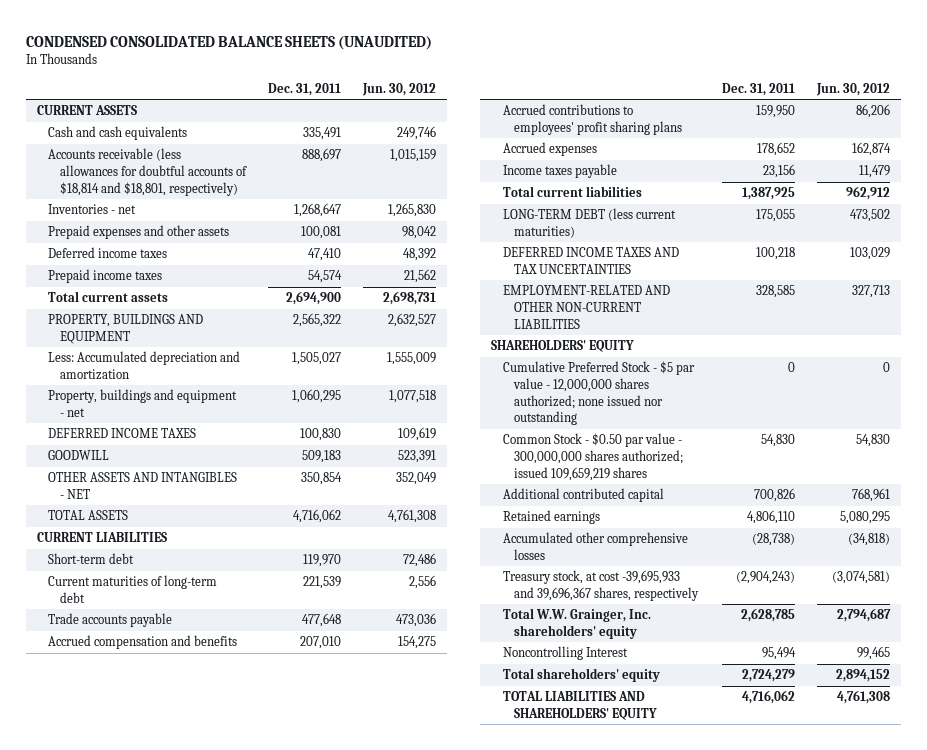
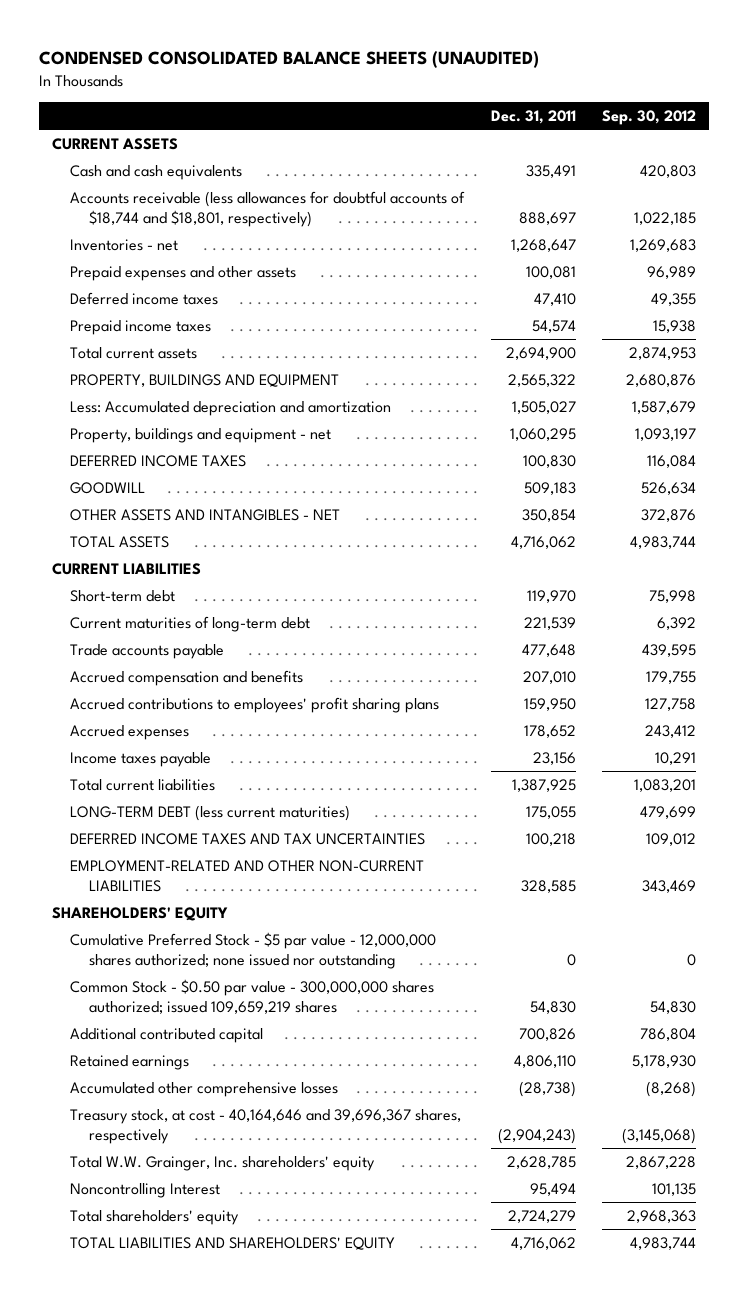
- | Dec. 31, 2011 | Jun. 30, 2012
+ | Dec. 31, 2011 | Sep. 30, 2012
- Accounts receivable (less allowances for doubtful accounts of $18,814 and $18,801, respectively) | 888,697 | 1,015,159
+ Accounts receivable (less allowances for doubtful accounts of $18,744 and $18,801, respectively) | 888,697 | 1,022,185
- Treasury stock, at cost -39,695,933 and 39,696,367 shares, respectively | (2,904,243) | (3,074,581)
+ Treasury stock, at cost - 40,164,646 and 39,696,367 shares, respectively | (2,904,243) | (3,145,068)

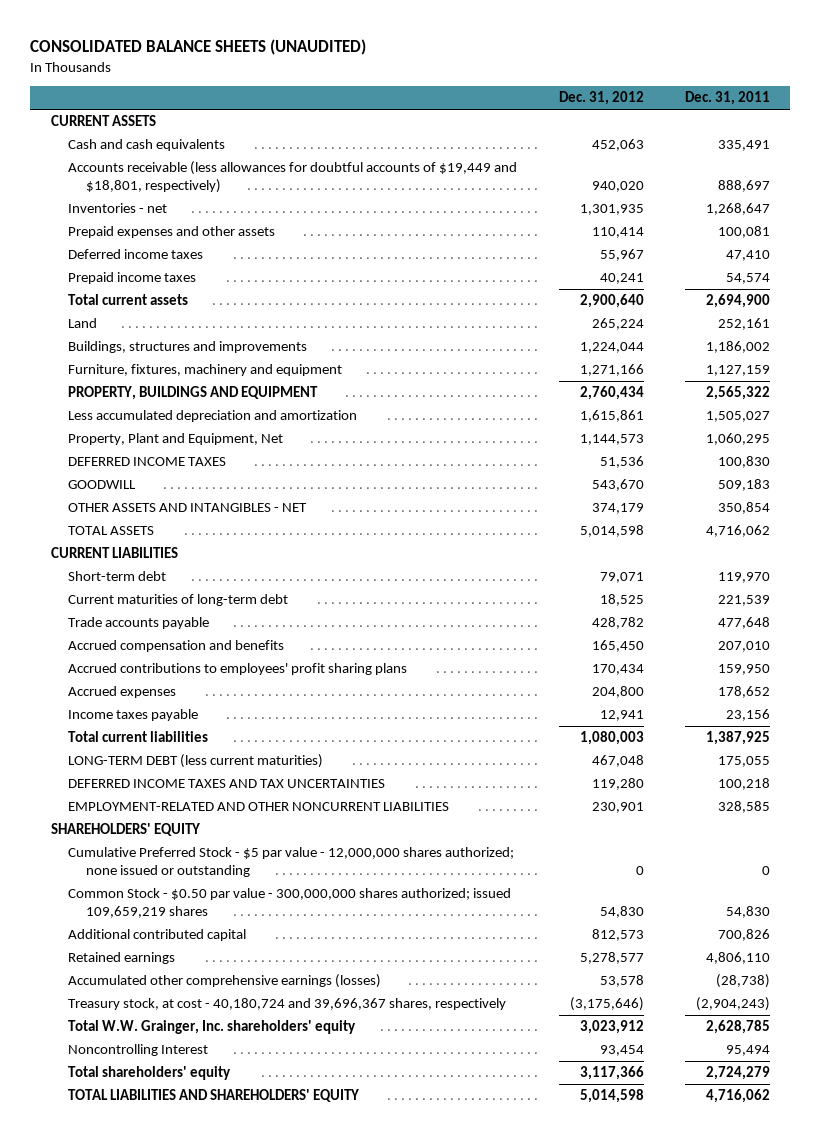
- CONDENSED CONSOLIDATED BALANCE SHEETS (UNAUDITED)
+ CONSOLIDATED BALANCE SHEETS (UNAUDITED)
- | Dec. 31, 2011 | Sep. 30, 2012
+ | Dec. 31, 2012 | Dec. 31, 2011
- Accounts receivable (less allowances for doubtful accounts of $18,744 and $18,801, respectively) | 888,697 | 1,022,185
+ Accounts receivable (less allowances for doubtful accounts of $19,449 and $18,801, respectively) | 940,020 | 888,697
+ Land | 265,224 | 252,161
+ Buildings, structures and improvements | 1,224,044 | 1,186,002
+ Furniture, fixtures, machinery and equipment | 1,271,166 | 1,127,159
- Less: Accumulated depreciation and amortization | 1,505,027 | 1,587,679
- Property, buildings and equipment - net | 1,060,295 | 1,093,197
+ Less accumulated depreciation and amortization | 1,615,861 | 1,505,027
+ Property, Plant and Equipment, Net | 1,144,573 | 1,060,295
- EMPLOYMENT-RELATED AND OTHER NON-CURRENT LIABILITIES | 328,585 | 343,469
+ EMPLOYMENT-RELATED AND OTHER NONCURRENT LIABILITIES | 230,901 | 328,585
- Cumulative Preferred Stock - $5 par value - 12,000,000 shares authorized; none issued nor outstanding | 0 | 0
+ Cumulative Preferred Stock - $5 par value - 12,000,000 shares authorized; none issued or outstanding | 0 | 0
- Accumulated other comprehensive losses | (28,738) | (8,268)
- Treasury stock, at cost - 40,164,646 and 39,696,367 shares, respectively | (2,904,243) | (3,145,068)
+ Accumulated other comprehensive earnings (losses) | 53,578 | (28,738)
+ Treasury stock, at cost - 40,180,724 and 39,696,367 shares, respectively | (3,175,646) | (2,904,243)

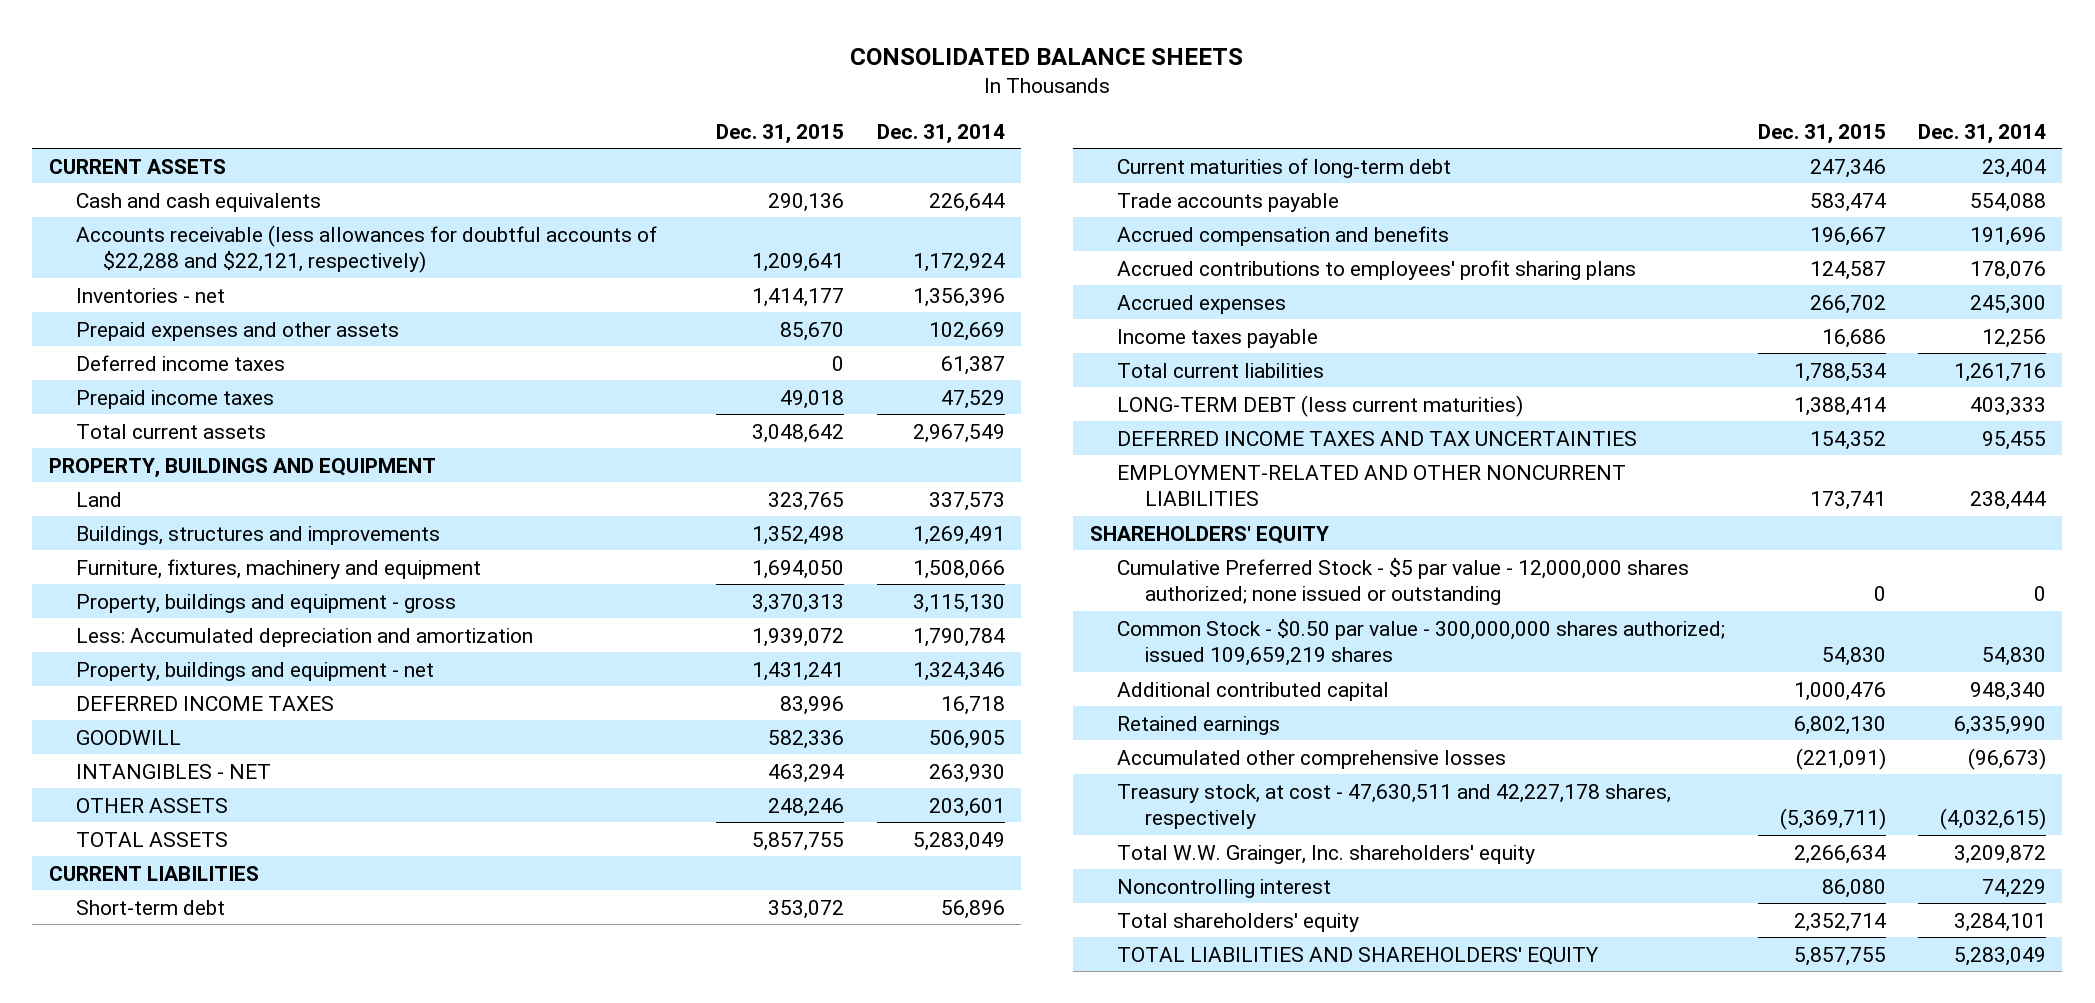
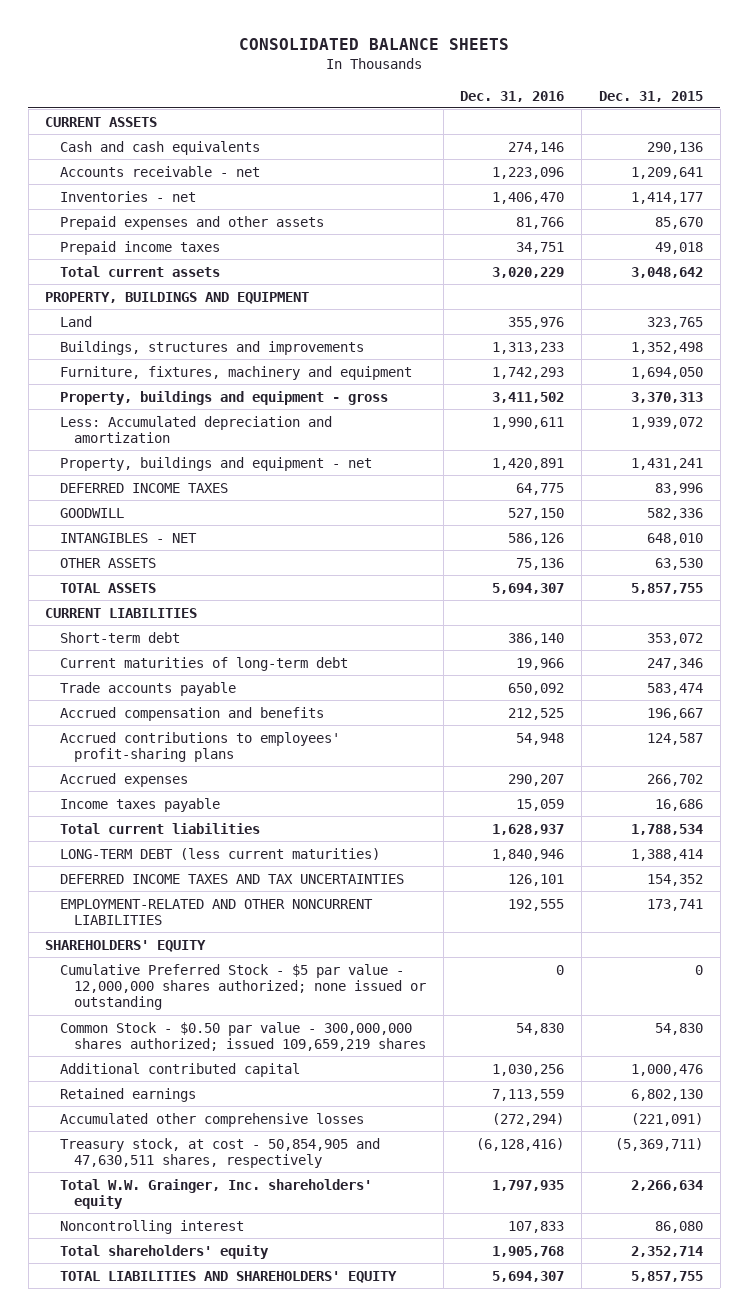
- | Dec. 31, 2015 | Dec. 31, 2014
+ | Dec. 31, 2016 | Dec. 31, 2015
- Accounts receivable (less allowances for doubtful accounts of $22,288 and $22,121, respectively) | 1,209,641 | 1,172,924
+ Accounts receivable - net | 1,223,096 | 1,209,641
- Deferred income taxes | 0 | 61,387
- INTANGIBLES - NET | 463,294 | 263,930
- OTHER ASSETS | 248,246 | 203,601
+ INTANGIBLES - NET | 586,126 | 648,010
+ OTHER ASSETS | 75,136 | 63,530
- Accrued contributions to employees' profit sharing plans | 124,587 | 178,076
+ Accrued contributions to employees' profit-sharing plans | 54,948 | 124,587
- Treasury stock, at cost - 47,630,511 and 42,227,178 shares, respectively | (5,369,711) | (4,032,615)
+ Treasury stock, at cost - 50,854,905 and 47,630,511 shares, respectively | (6,128,416) | (5,369,711)

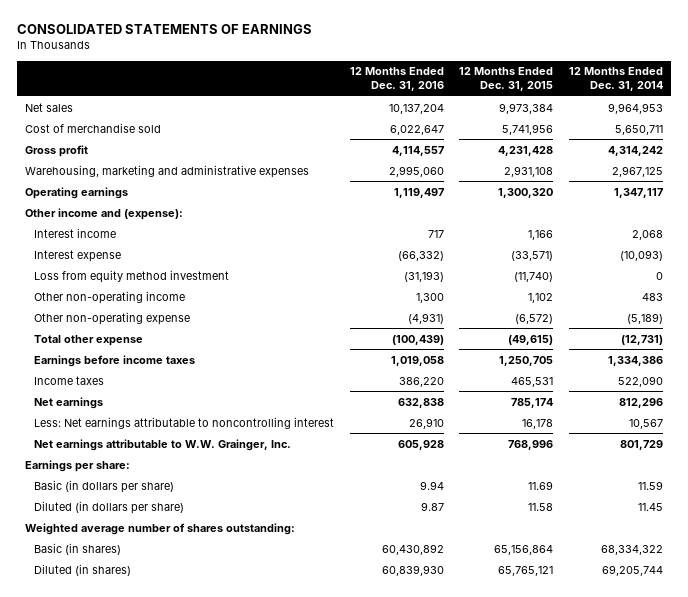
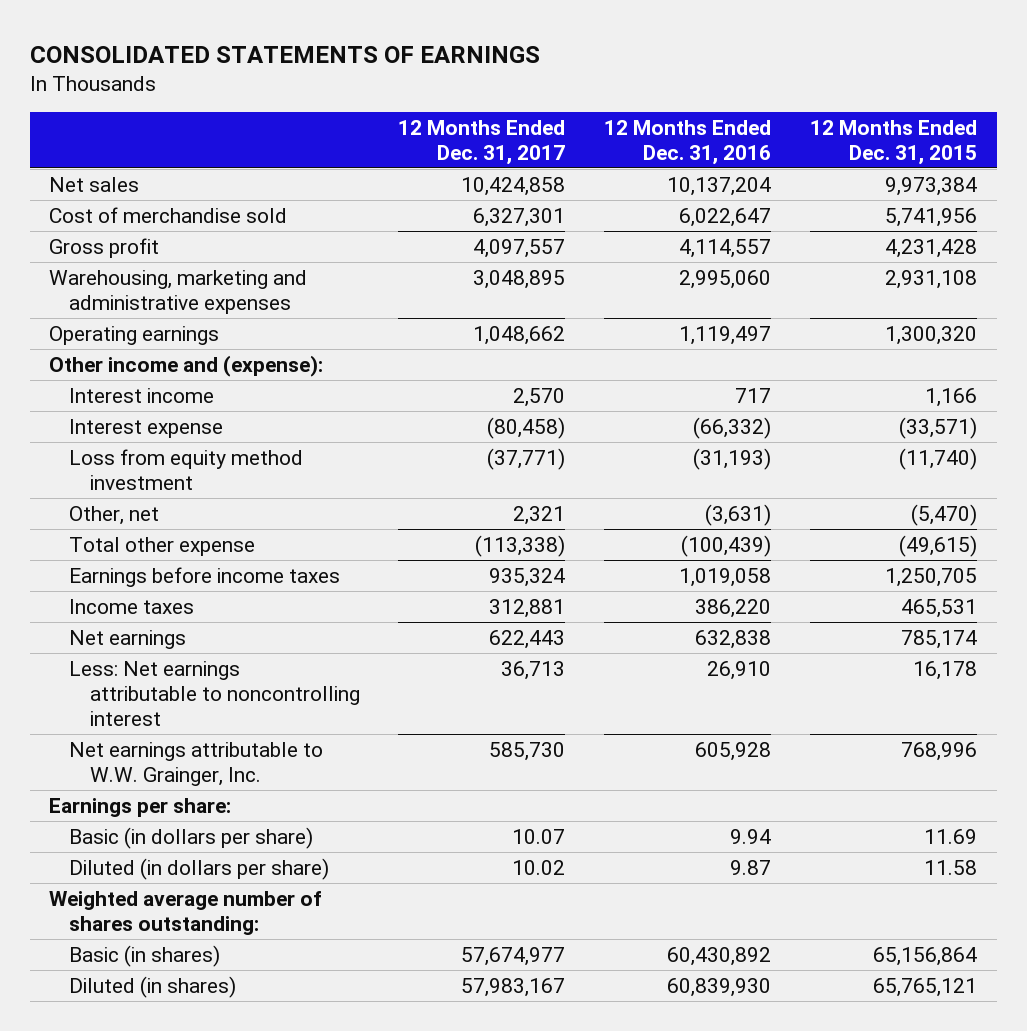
- | 12 Months Ended Dec. 31, 2016 | 12 Months Ended Dec. 31, 2015 | 12 Months Ended Dec. 31, 2014
+ | 12 Months Ended Dec. 31, 2017 | 12 Months Ended Dec. 31, 2016 | 12 Months Ended Dec. 31, 2015
- Other non-operating income | 1,300 | 1,102 | 483
- Other non-operating expense | (4,931) | (6,572) | (5,189)
+ Other, net | 2,321 | (3,631) | (5,470)

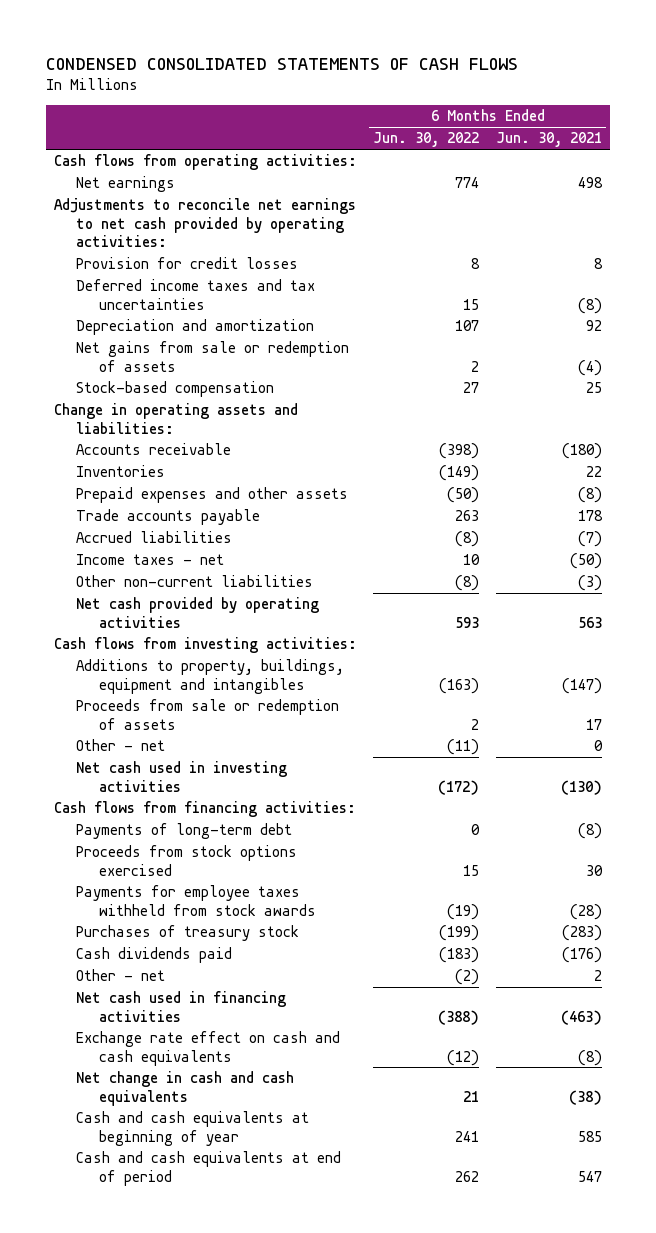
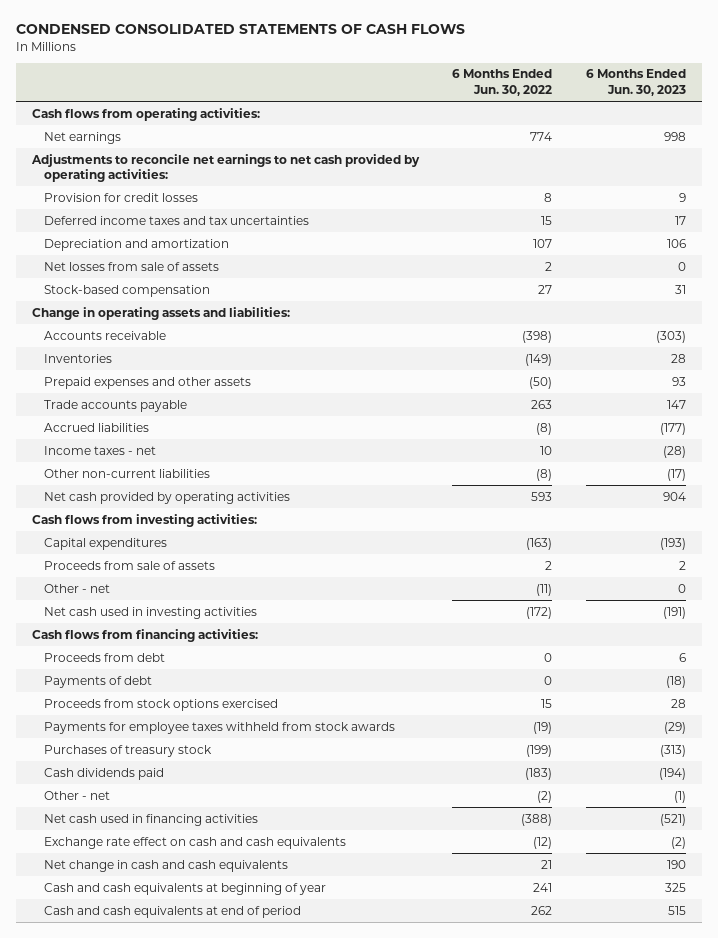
- | 6 Months Ended Jun. 30, 2022 | 6 Months Ended Jun. 30, 2021
+ | 6 Months Ended Jun. 30, 2022 | 6 Months Ended Jun. 30, 2023
- Net gains from sale or redemption of assets | 2 | (4)
+ Net losses from sale of assets | 2 | 0
- Additions to property, buildings, equipment and intangibles | (163) | (147)
- Proceeds from sale or redemption of assets | 2 | 17
+ Capital expenditures | (163) | (193)
+ Proceeds from sale of assets | 2 | 2
- Payments of long-term debt | 0 | (8)
+ Proceeds from debt | 0 | 6
+ Payments of debt | 0 | (18)

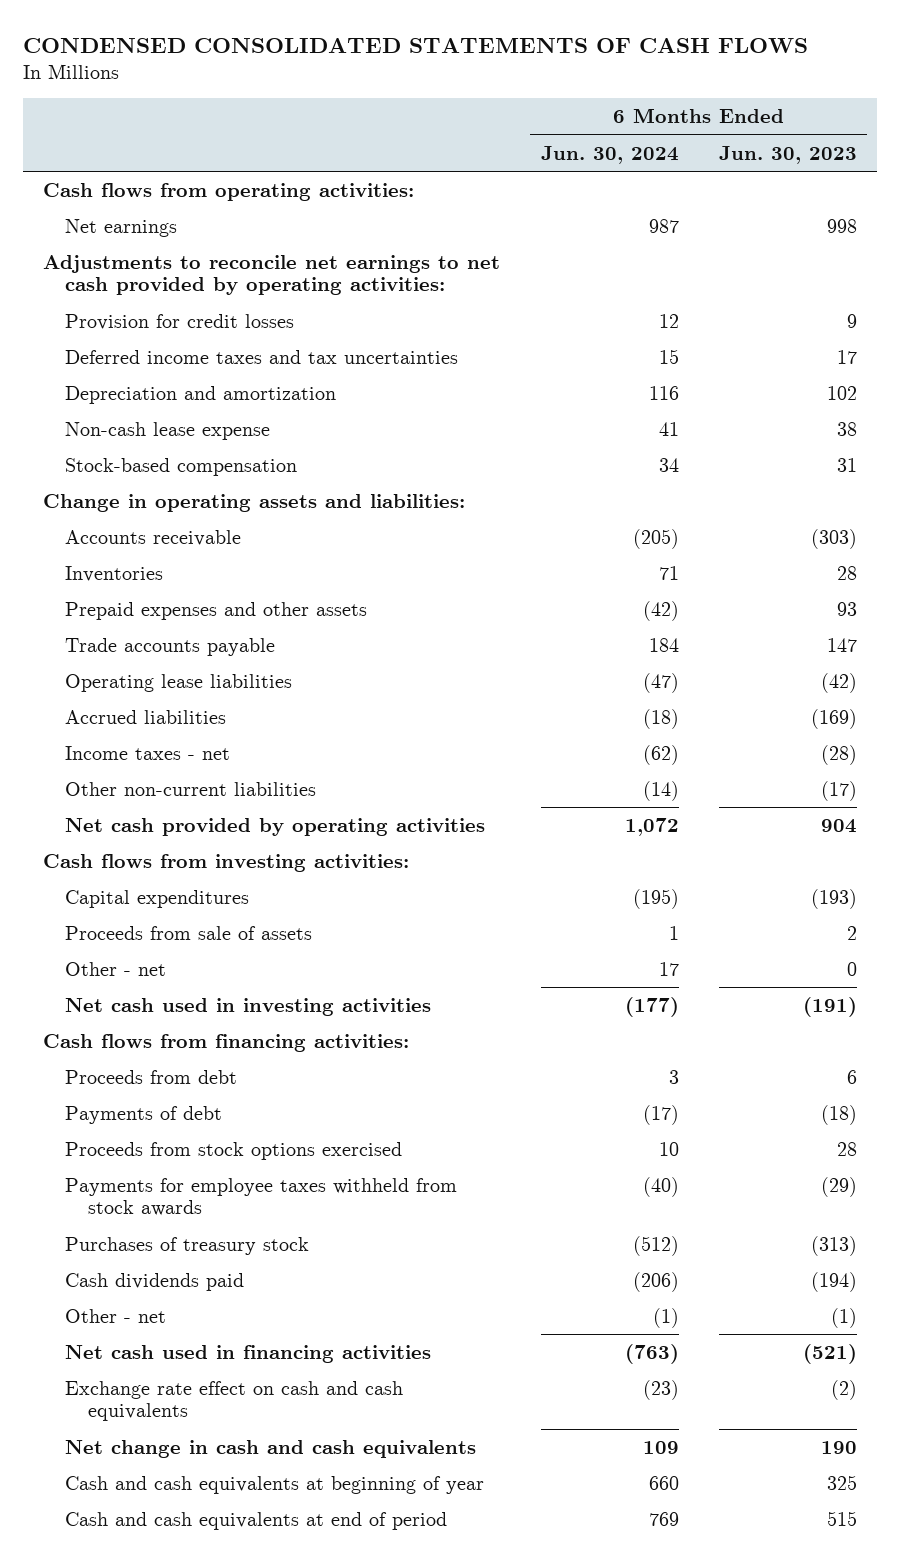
- | 6 Months Ended Jun. 30, 2022 | 6 Months Ended Jun. 30, 2023
+ | 6 Months Ended Jun. 30, 2024 | 6 Months Ended Jun. 30, 2023
- Depreciation and amortization | 107 | 106
- Net losses from sale of assets | 2 | 0
+ Depreciation and amortization | 116 | 102
+ Non-cash lease expense | 41 | 38
- Accrued liabilities | (8) | (177)
+ Operating lease liabilities | (47) | (42)
+ Accrued liabilities | (18) | (169)

